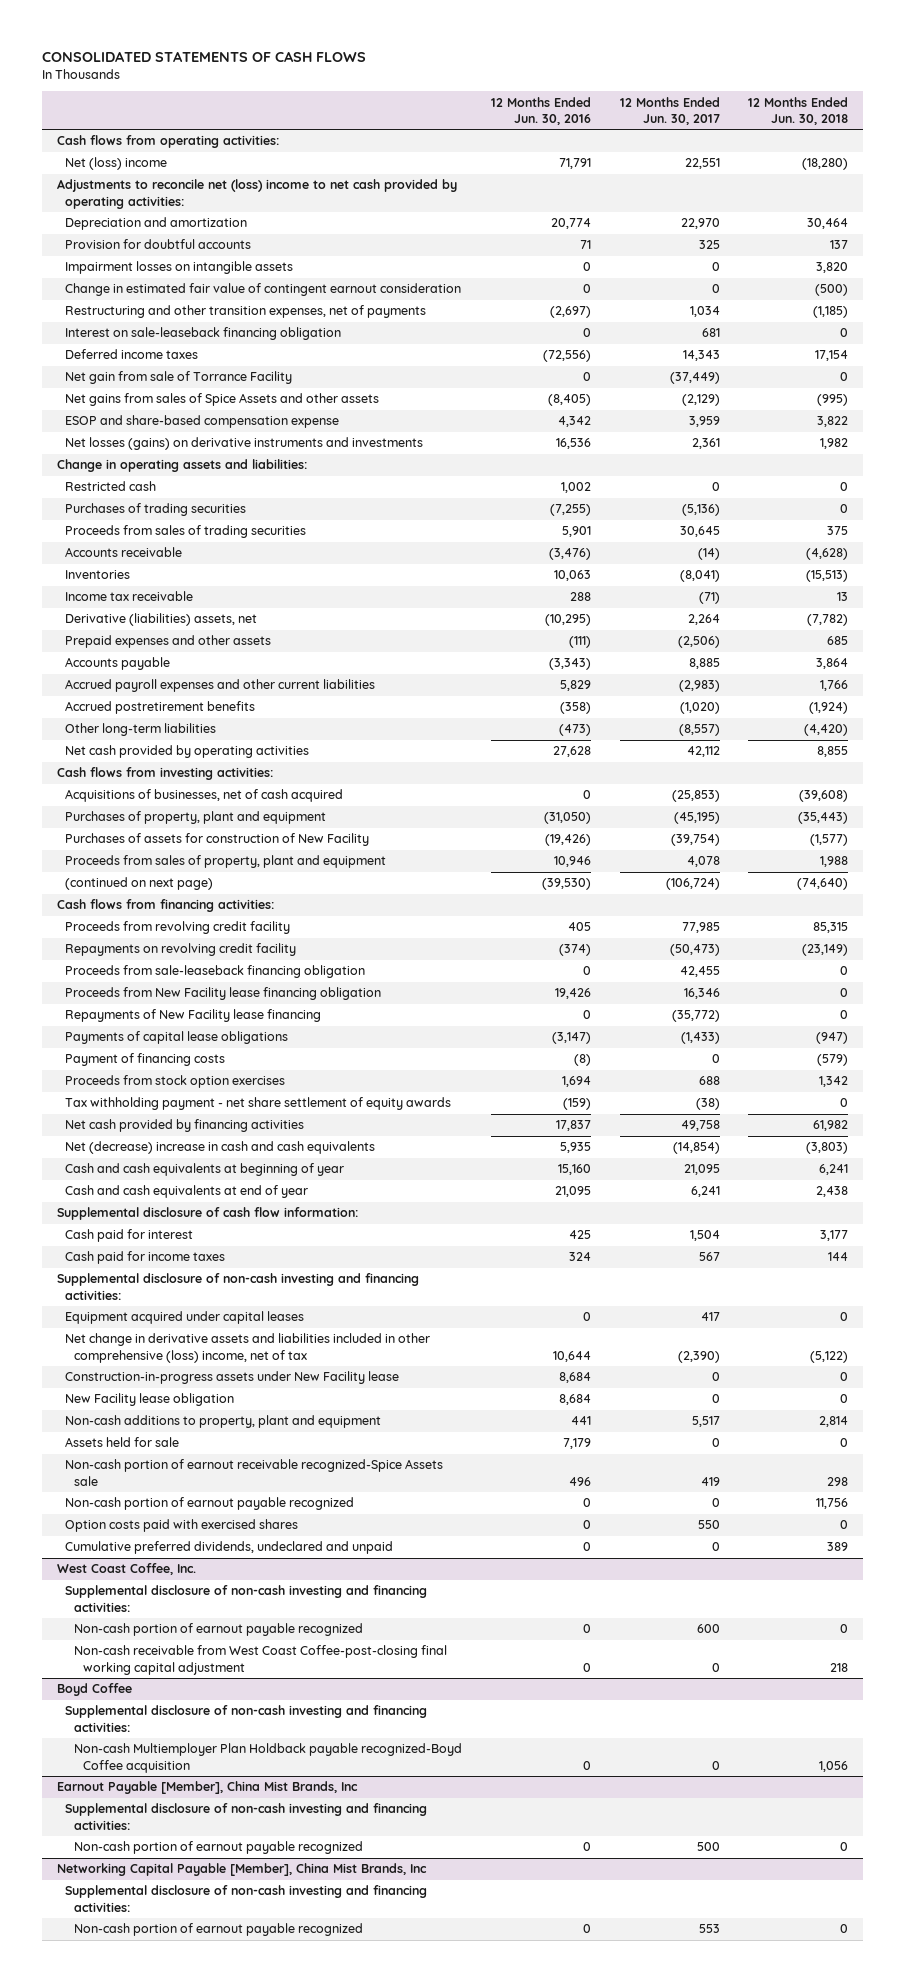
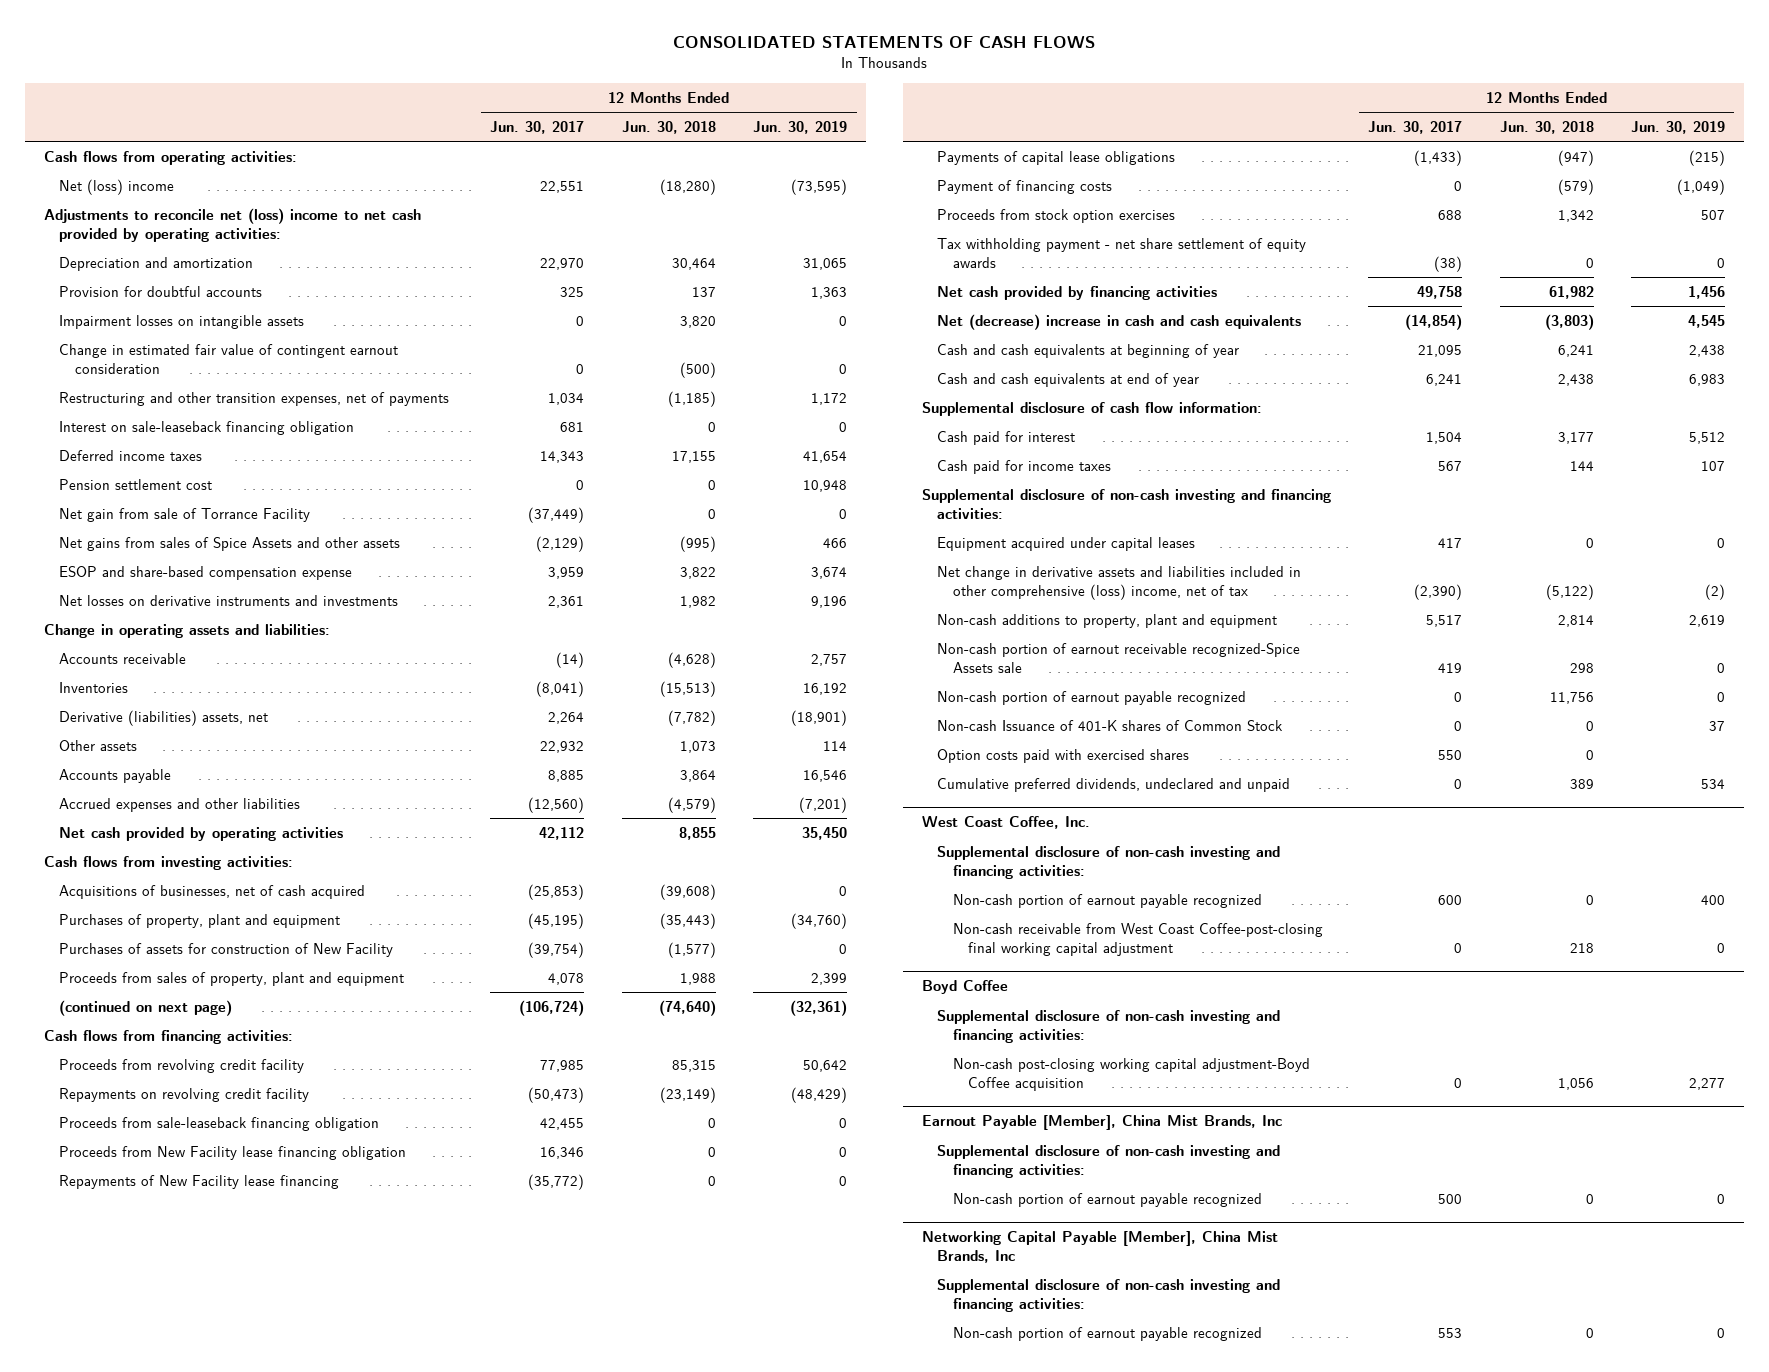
- | 12 Months Ended Jun. 30, 2016 | 12 Months Ended Jun. 30, 2017 | 12 Months Ended Jun. 30, 2018
+ | 12 Months Ended Jun. 30, 2017 | 12 Months Ended Jun. 30, 2018 | 12 Months Ended Jun. 30, 2019
- Deferred income taxes | (72,556) | 14,343 | 17,154
+ Deferred income taxes | 14,343 | 17,155 | 41,654
+ Pension settlement cost | 0 | 0 | 10,948
- Net losses (gains) on derivative instruments and investments | 16,536 | 2,361 | 1,982
+ Net losses on derivative instruments and investments | 2,361 | 1,982 | 9,196
- Restricted cash | 1,002 | 0 | 0
- Purchases of trading securities | (7,255) | (5,136) | 0
- Proceeds from sales of trading securities | 5,901 | 30,645 | 375
- Income tax receivable | 288 | (71) | 13
- Prepaid expenses and other assets | (111) | (2,506) | 685
+ Other assets | 22,932 | 1,073 | 114
- Accrued payroll expenses and other current liabilities | 5,829 | (2,983) | 1,766
- Accrued postretirement benefits | (358) | (1,020) | (1,924)
- Other long-term liabilities | (473) | (8,557) | (4,420)
+ Accrued expenses and other liabilities | (12,560) | (4,579) | (7,201)
- Construction-in-progress assets under New Facility lease | 8,684 | 0 | 0
- New Facility lease obligation | 8,684 | 0 | 0
- Assets held for sale | 7,179 | 0 | 0
+ Non-cash Issuance of 401-K shares of Common Stock | 0 | 0 | 37
@ Boyd Coffee
- Non-cash Multiemployer Plan Holdback payable recognized-Boyd Coffee acquisition | 0 | 0 | 1,056
+ Non-cash post-closing working capital adjustment-Boyd Coffee acquisition | 0 | 1,056 | 2,277

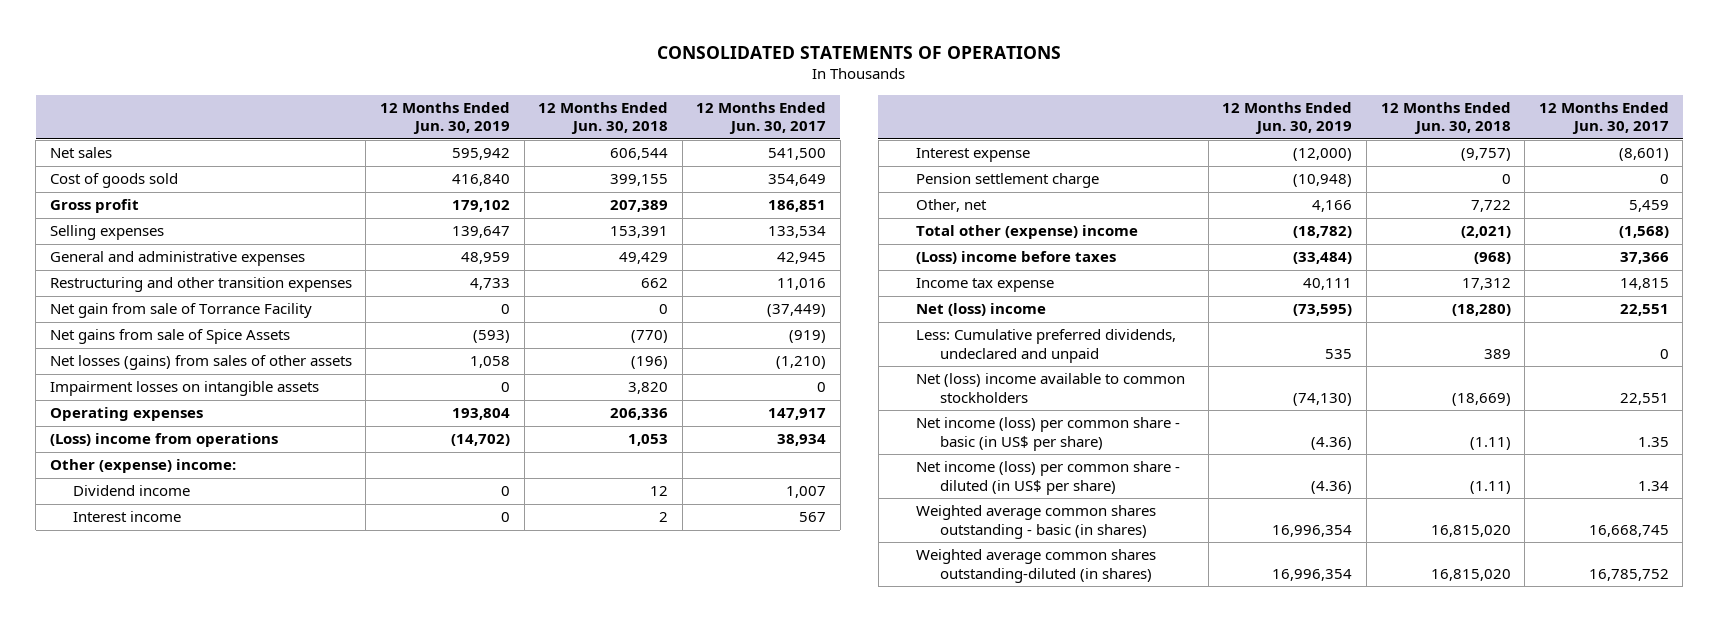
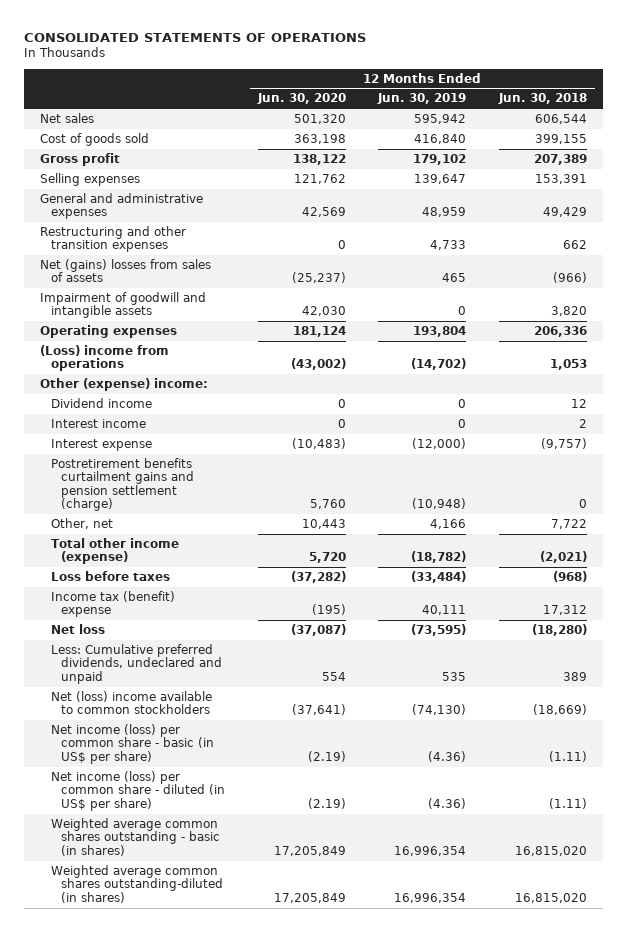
- | 12 Months Ended Jun. 30, 2019 | 12 Months Ended Jun. 30, 2018 | 12 Months Ended Jun. 30, 2017
+ | 12 Months Ended Jun. 30, 2020 | 12 Months Ended Jun. 30, 2019 | 12 Months Ended Jun. 30, 2018
- Net gain from sale of Torrance Facility | 0 | 0 | (37,449)
- Net gains from sale of Spice Assets | (593) | (770) | (919)
- Net losses (gains) from sales of other assets | 1,058 | (196) | (1,210)
- Impairment losses on intangible assets | 0 | 3,820 | 0
+ Net (gains) losses from sales of assets | (25,237) | 465 | (966)
+ Impairment of goodwill and intangible assets | 42,030 | 0 | 3,820
- Pension settlement charge | (10,948) | 0 | 0
+ Postretirement benefits curtailment gains and pension settlement (charge) | 5,760 | (10,948) | 0
- Total other (expense) income | (18,782) | (2,021) | (1,568)
- (Loss) income before taxes | (33,484) | (968) | 37,366
- Income tax expense | 40,111 | 17,312 | 14,815
- Net (loss) income | (73,595) | (18,280) | 22,551
+ Total other income (expense) | 5,720 | (18,782) | (2,021)
+ Loss before taxes | (37,282) | (33,484) | (968)
+ Income tax (benefit) expense | (195) | 40,111 | 17,312
+ Net loss | (37,087) | (73,595) | (18,280)

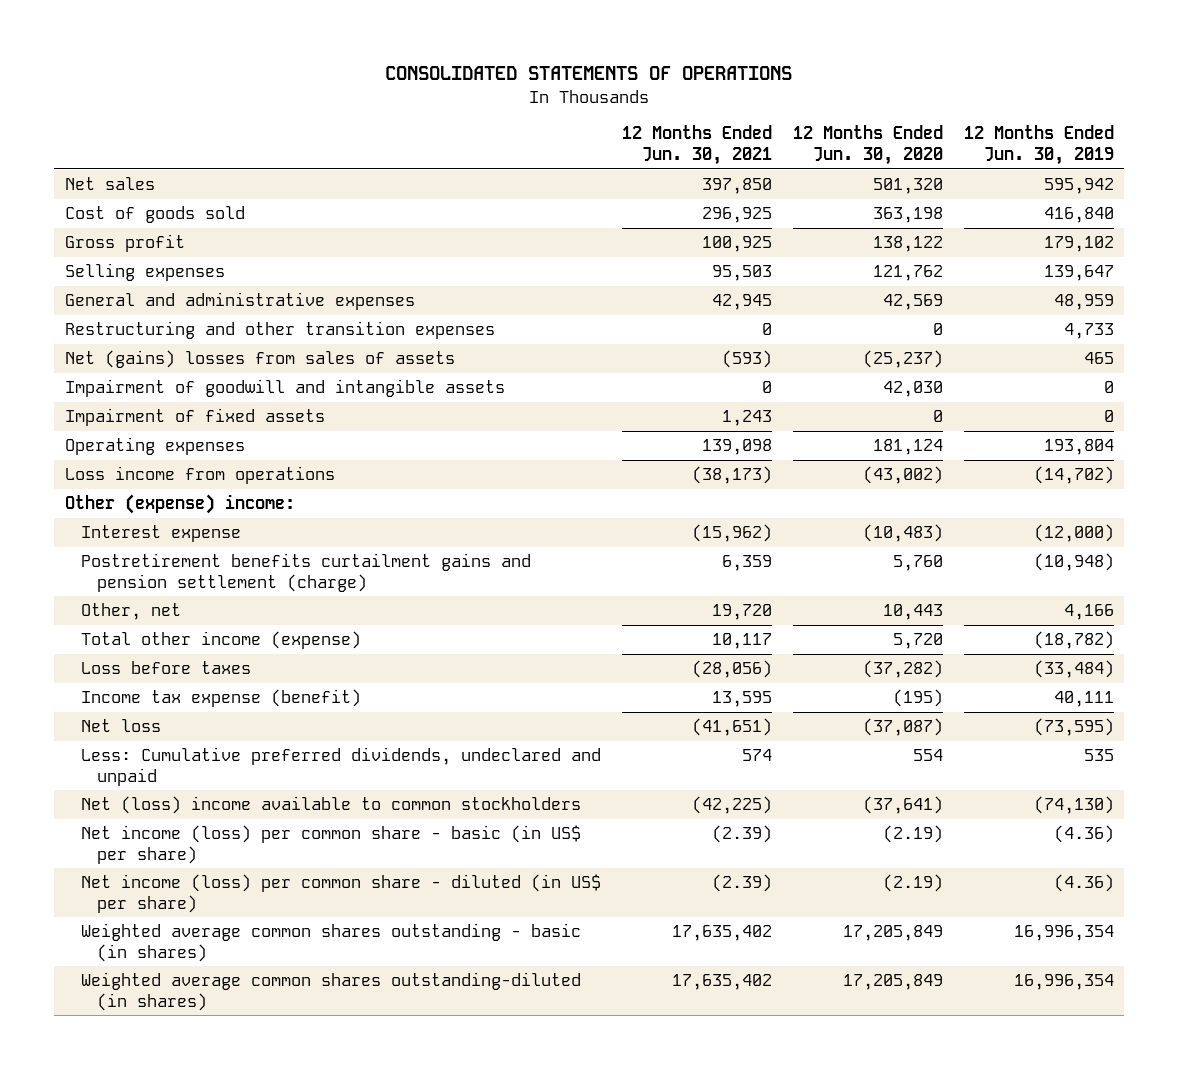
- | 12 Months Ended Jun. 30, 2020 | 12 Months Ended Jun. 30, 2019 | 12 Months Ended Jun. 30, 2018
+ | 12 Months Ended Jun. 30, 2021 | 12 Months Ended Jun. 30, 2020 | 12 Months Ended Jun. 30, 2019
+ Impairment of fixed assets | 1,243 | 0 | 0
- (Loss) income from operations | (43,002) | (14,702) | 1,053
+ Loss income from operations | (38,173) | (43,002) | (14,702)
- Dividend income | 0 | 0 | 12
- Interest income | 0 | 0 | 2
- Income tax (benefit) expense | (195) | 40,111 | 17,312
+ Income tax expense (benefit) | 13,595 | (195) | 40,111

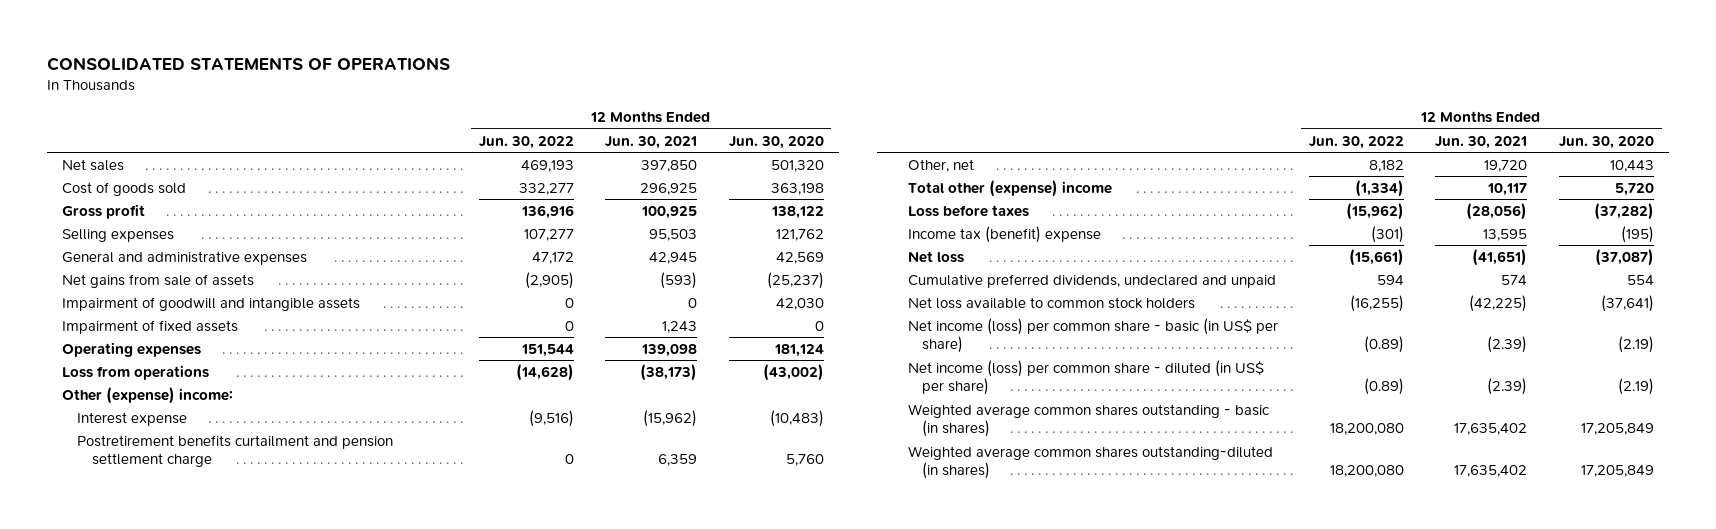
- | 12 Months Ended Jun. 30, 2021 | 12 Months Ended Jun. 30, 2020 | 12 Months Ended Jun. 30, 2019
+ | 12 Months Ended Jun. 30, 2022 | 12 Months Ended Jun. 30, 2021 | 12 Months Ended Jun. 30, 2020
- Restructuring and other transition expenses | 0 | 0 | 4,733
- Net (gains) losses from sales of assets | (593) | (25,237) | 465
+ Net gains from sale of assets | (2,905) | (593) | (25,237)
- Loss income from operations | (38,173) | (43,002) | (14,702)
+ Loss from operations | (14,628) | (38,173) | (43,002)
- Postretirement benefits curtailment gains and pension settlement (charge) | 6,359 | 5,760 | (10,948)
+ Postretirement benefits curtailment and pension settlement charge | 0 | 6,359 | 5,760
- Total other income (expense) | 10,117 | 5,720 | (18,782)
+ Total other (expense) income | (1,334) | 10,117 | 5,720
- Income tax expense (benefit) | 13,595 | (195) | 40,111
+ Income tax (benefit) expense | (301) | 13,595 | (195)
- Less: Cumulative preferred dividends, undeclared and unpaid | 574 | 554 | 535
- Net (loss) income available to common stockholders | (42,225) | (37,641) | (74,130)
+ Cumulative preferred dividends, undeclared and unpaid | 594 | 574 | 554
+ Net loss available to common stock holders | (16,255) | (42,225) | (37,641)

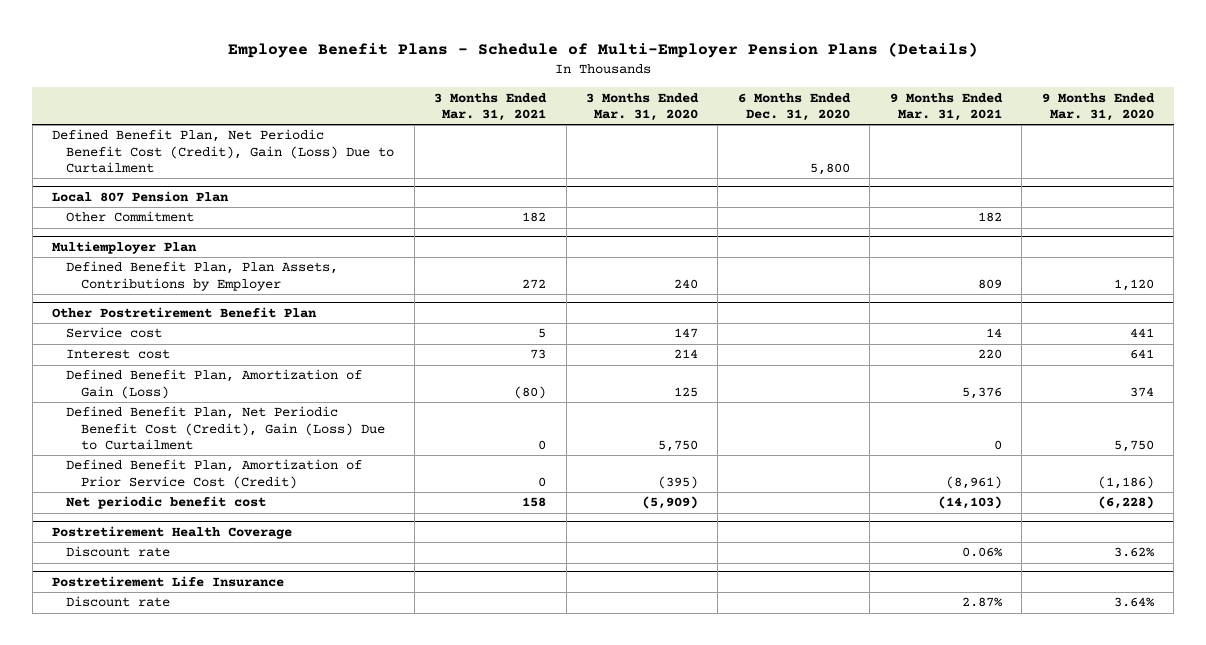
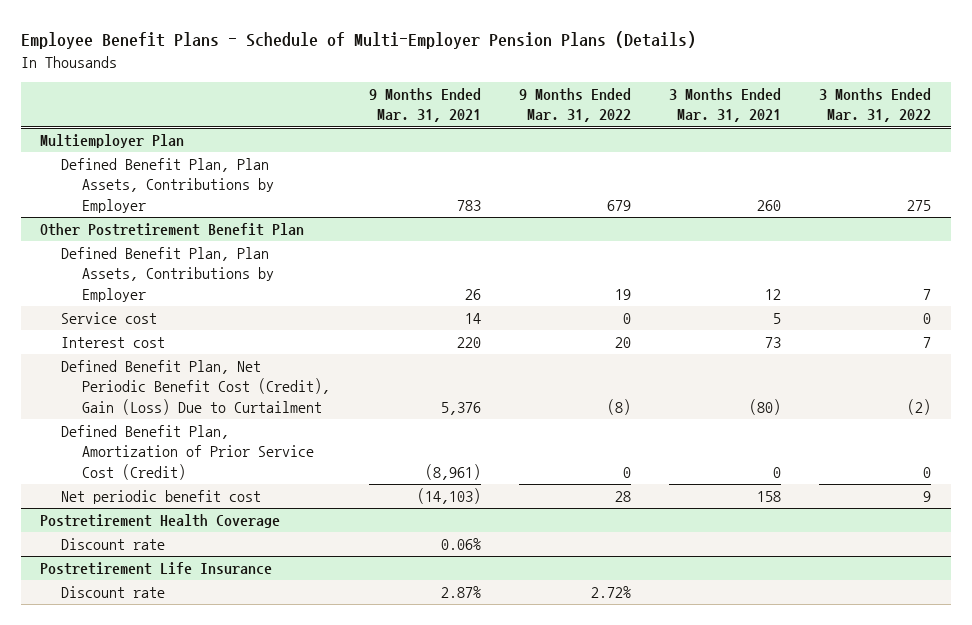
- | 3 Months Ended Mar. 31, 2021 | 3 Months Ended Mar. 31, 2020 | 6 Months Ended Dec. 31, 2020 | 9 Months Ended Mar. 31, 2021 | 9 Months Ended Mar. 31, 2020
+ | 9 Months Ended Mar. 31, 2021 | 9 Months Ended Mar. 31, 2022 | 3 Months Ended Mar. 31, 2021 | 3 Months Ended Mar. 31, 2022
- Defined Benefit Plan, Net Periodic Benefit Cost (Credit), Gain (Loss) Due to Curtailment | | | 5,800 | |
- Local 807 Pension Plan
- Other Commitment | 182 | | | 182 |
@ Multiemployer Plan
- Defined Benefit Plan, Plan Assets, Contributions by Employer | 272 | 240 | | 809 | 1,120
+ Defined Benefit Plan, Plan Assets, Contributions by Employer | 783 | 679 | 260 | 275
@ Other Postretirement Benefit Plan
+ Defined Benefit Plan, Plan Assets, Contributions by Employer | 26 | 19 | 12 | 7
- Defined Benefit Plan, Amortization of Gain (Loss) | (80) | 125 | | 5,376 | 374
- Defined Benefit Plan, Net Periodic Benefit Cost (Credit), Gain (Loss) Due to Curtailment | 0 | 5,750 | | 0 | 5,750
+ Defined Benefit Plan, Net Periodic Benefit Cost (Credit), Gain (Loss) Due to Curtailment | 5,376 | (8) | (80) | (2)

